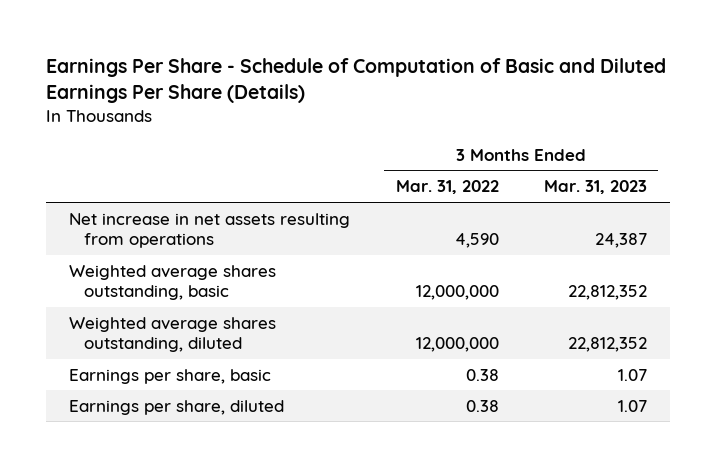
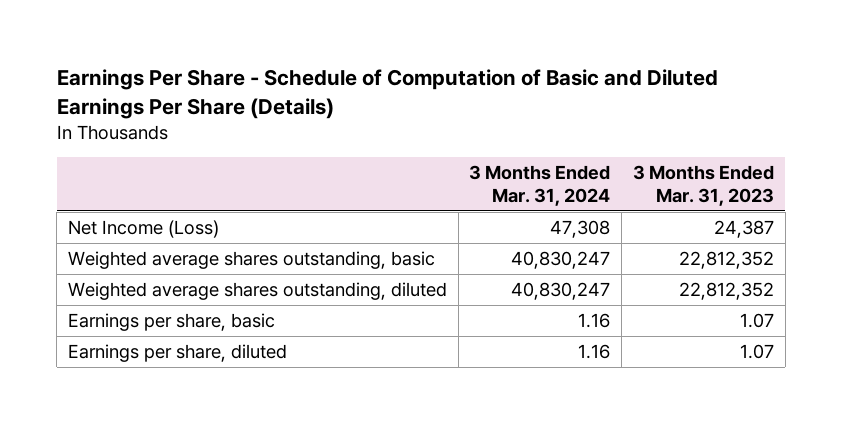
- | 3 Months Ended Mar. 31, 2022 | 3 Months Ended Mar. 31, 2023
+ | 3 Months Ended Mar. 31, 2024 | 3 Months Ended Mar. 31, 2023
- Net increase in net assets resulting from operations | 4,590 | 24,387
+ Net Income (Loss) | 47,308 | 24,387

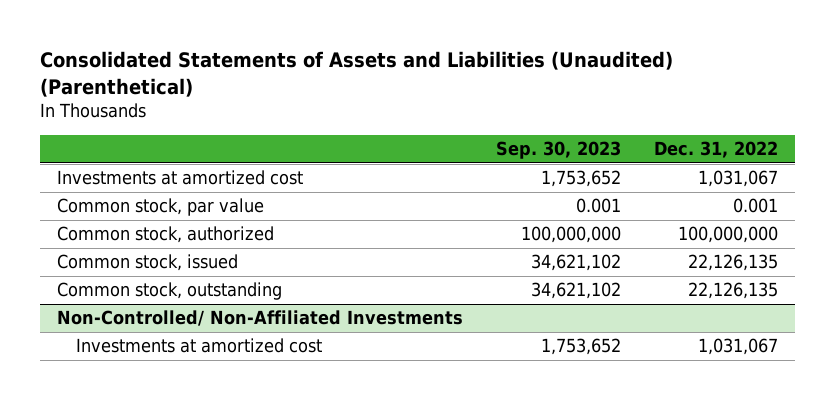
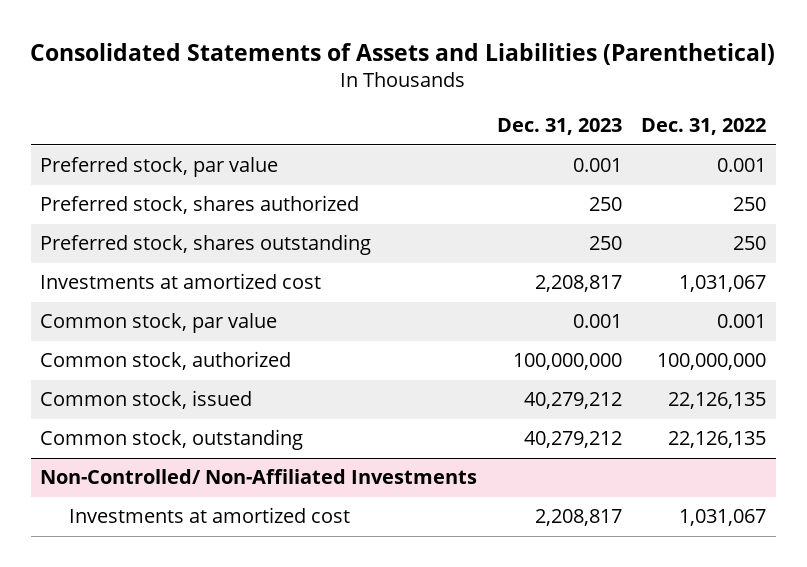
- Consolidated Statements of Assets and Liabilities (Unaudited) (Parenthetical)
+ Consolidated Statements of Assets and Liabilities (Parenthetical)
- | Sep. 30, 2023 | Dec. 31, 2022
+ | Dec. 31, 2023 | Dec. 31, 2022
+ Preferred stock, par value | 0.001 | 0.001
+ Preferred stock, shares authorized | 250 | 250
+ Preferred stock, shares outstanding | 250 | 250

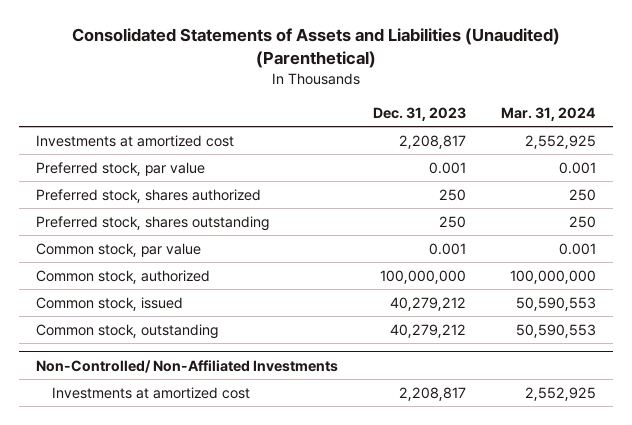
- Consolidated Statements of Assets and Liabilities (Parenthetical)
+ Consolidated Statements of Assets and Liabilities (Unaudited) (Parenthetical)
- | Dec. 31, 2023 | Dec. 31, 2022
+ | Dec. 31, 2023 | Mar. 31, 2024
moved up: Investments at amortized cost | 2,208,817 | 2,552,925

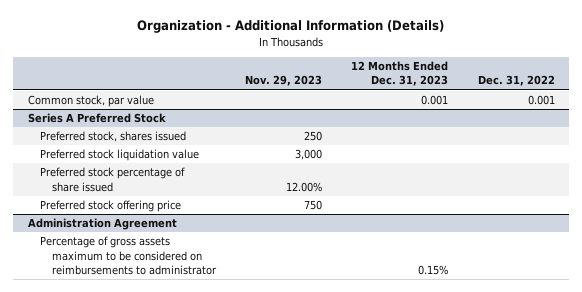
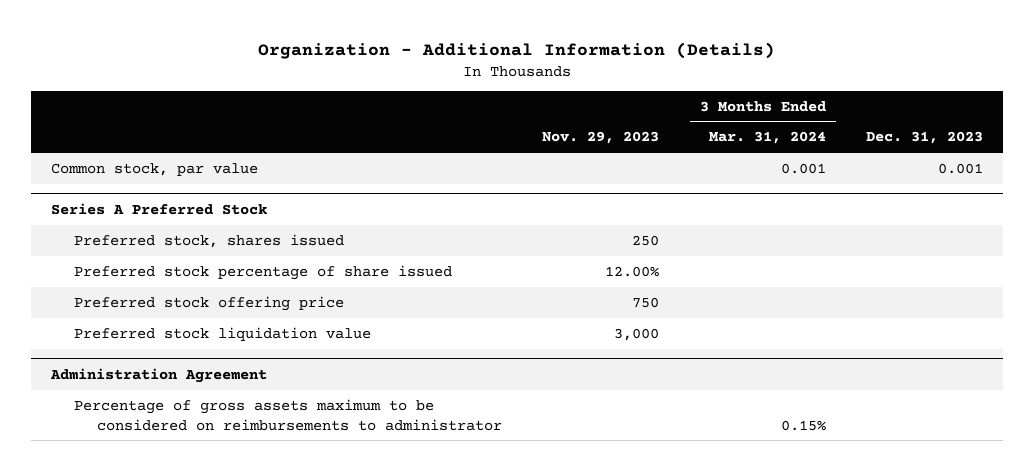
- | Nov. 29, 2023 | 12 Months Ended Dec. 31, 2023 | Dec. 31, 2022
+ | Nov. 29, 2023 | 3 Months Ended Mar. 31, 2024 | Dec. 31, 2023
@ Series A Preferred Stock
moved down: Preferred stock liquidation value | 3,000 | |

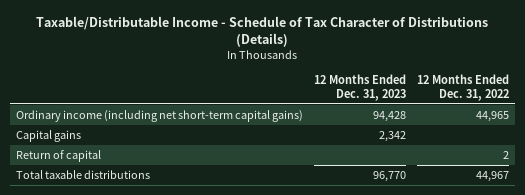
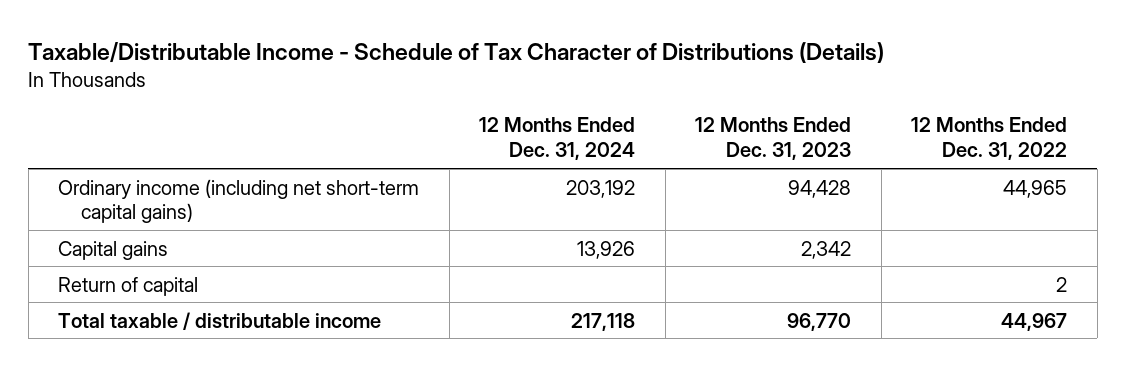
- | 12 Months Ended Dec. 31, 2023 | 12 Months Ended Dec. 31, 2022
+ | 12 Months Ended Dec. 31, 2024 | 12 Months Ended Dec. 31, 2023 | 12 Months Ended Dec. 31, 2022
- Total taxable distributions | 96,770 | 44,967
+ Total taxable / distributable income | 217,118 | 96,770 | 44,967

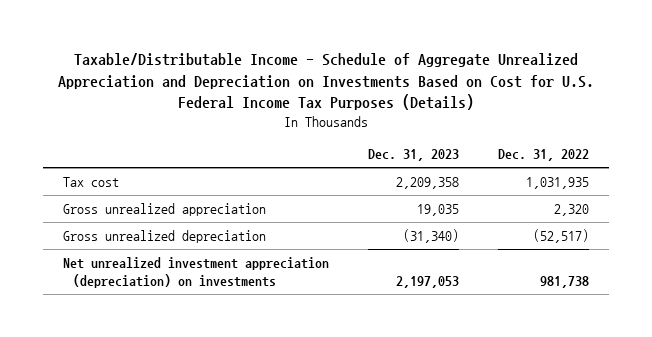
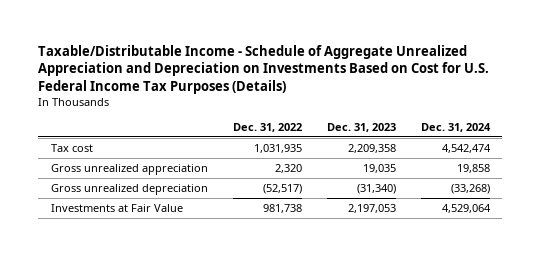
- | Dec. 31, 2023 | Dec. 31, 2022
+ | Dec. 31, 2022 | Dec. 31, 2023 | Dec. 31, 2024
- Net unrealized investment appreciation (depreciation) on investments | 2,197,053 | 981,738
+ Investments at Fair Value | 981,738 | 2,197,053 | 4,529,064

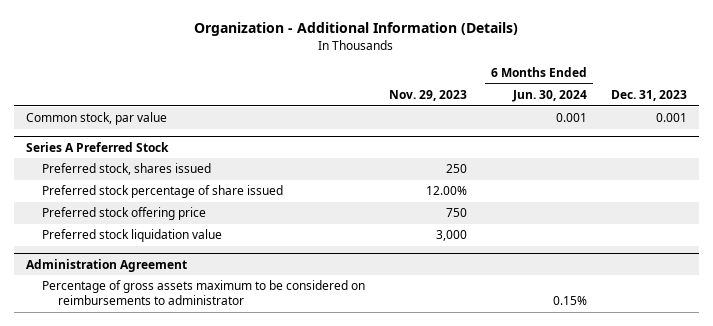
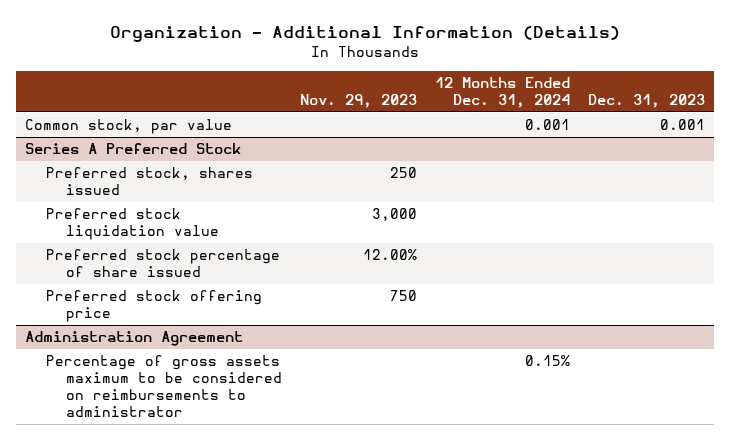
- | Nov. 29, 2023 | 6 Months Ended Jun. 30, 2024 | Dec. 31, 2023
+ | Nov. 29, 2023 | 12 Months Ended Dec. 31, 2024 | Dec. 31, 2023
@ Series A Preferred Stock
moved up: Preferred stock liquidation value | 3,000 | |

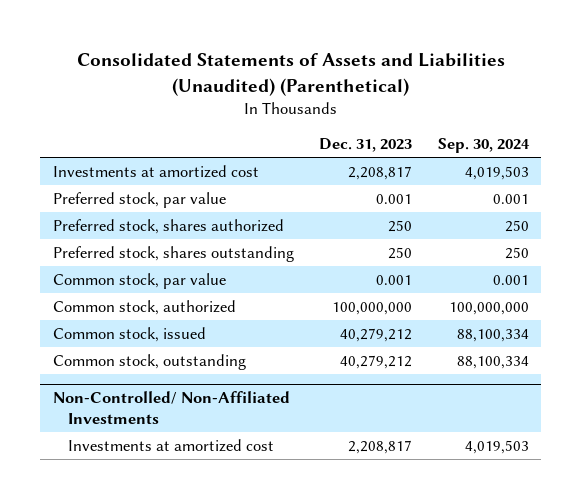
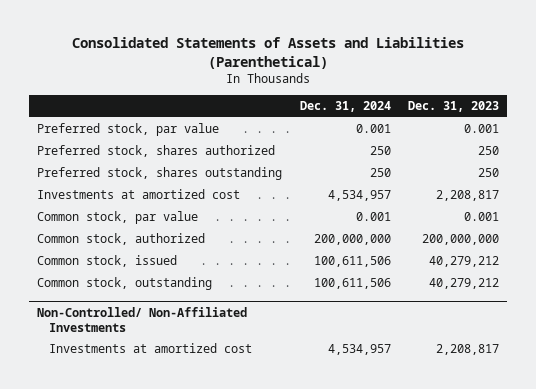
- Consolidated Statements of Assets and Liabilities (Unaudited) (Parenthetical)
+ Consolidated Statements of Assets and Liabilities (Parenthetical)
- | Dec. 31, 2023 | Sep. 30, 2024
+ | Dec. 31, 2024 | Dec. 31, 2023
moved down: Investments at amortized cost | 4,534,957 | 2,208,817
- Common stock, authorized | 100,000,000 | 100,000,000
+ Common stock, authorized | 200,000,000 | 200,000,000

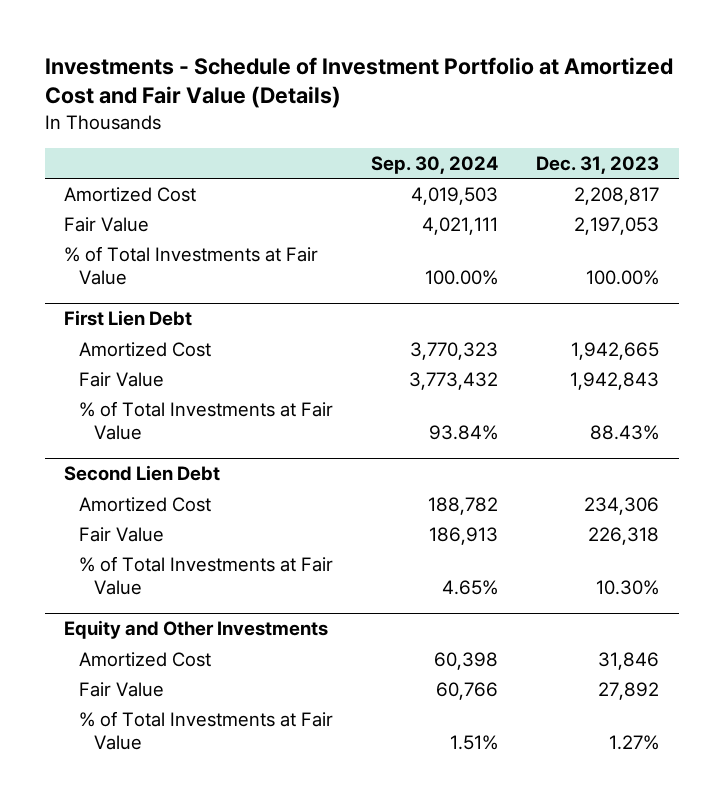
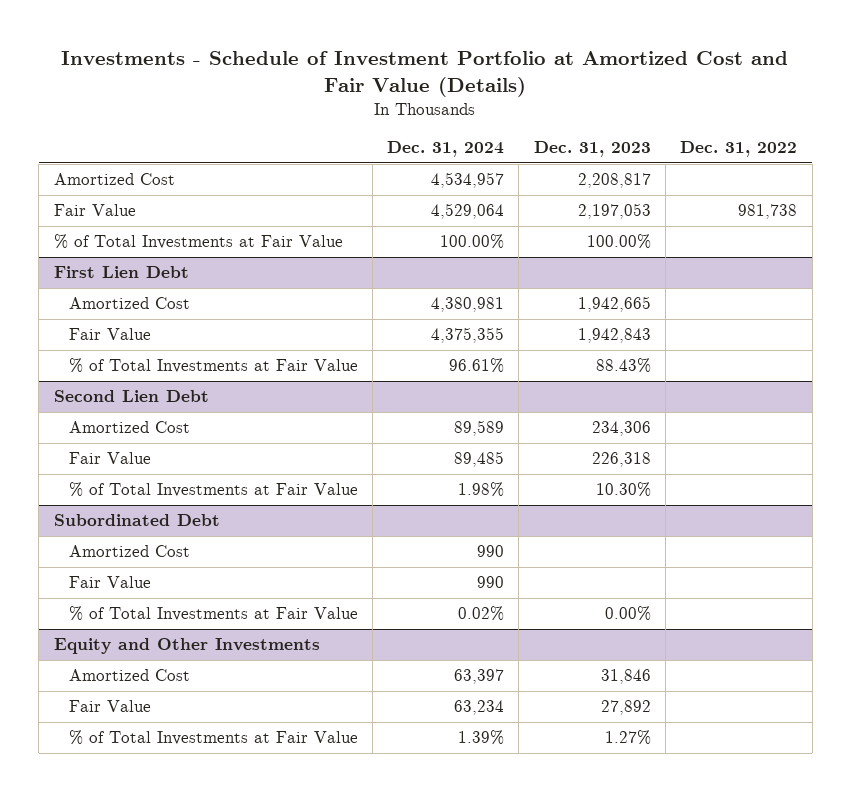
- | Sep. 30, 2024 | Dec. 31, 2023
+ | Dec. 31, 2024 | Dec. 31, 2023 | Dec. 31, 2022
+ Subordinated Debt
+ Amortized Cost | 990 | |
+ Fair Value | 990 | |
+ % of Total Investments at Fair Value | 0.02% | 0.00% |

